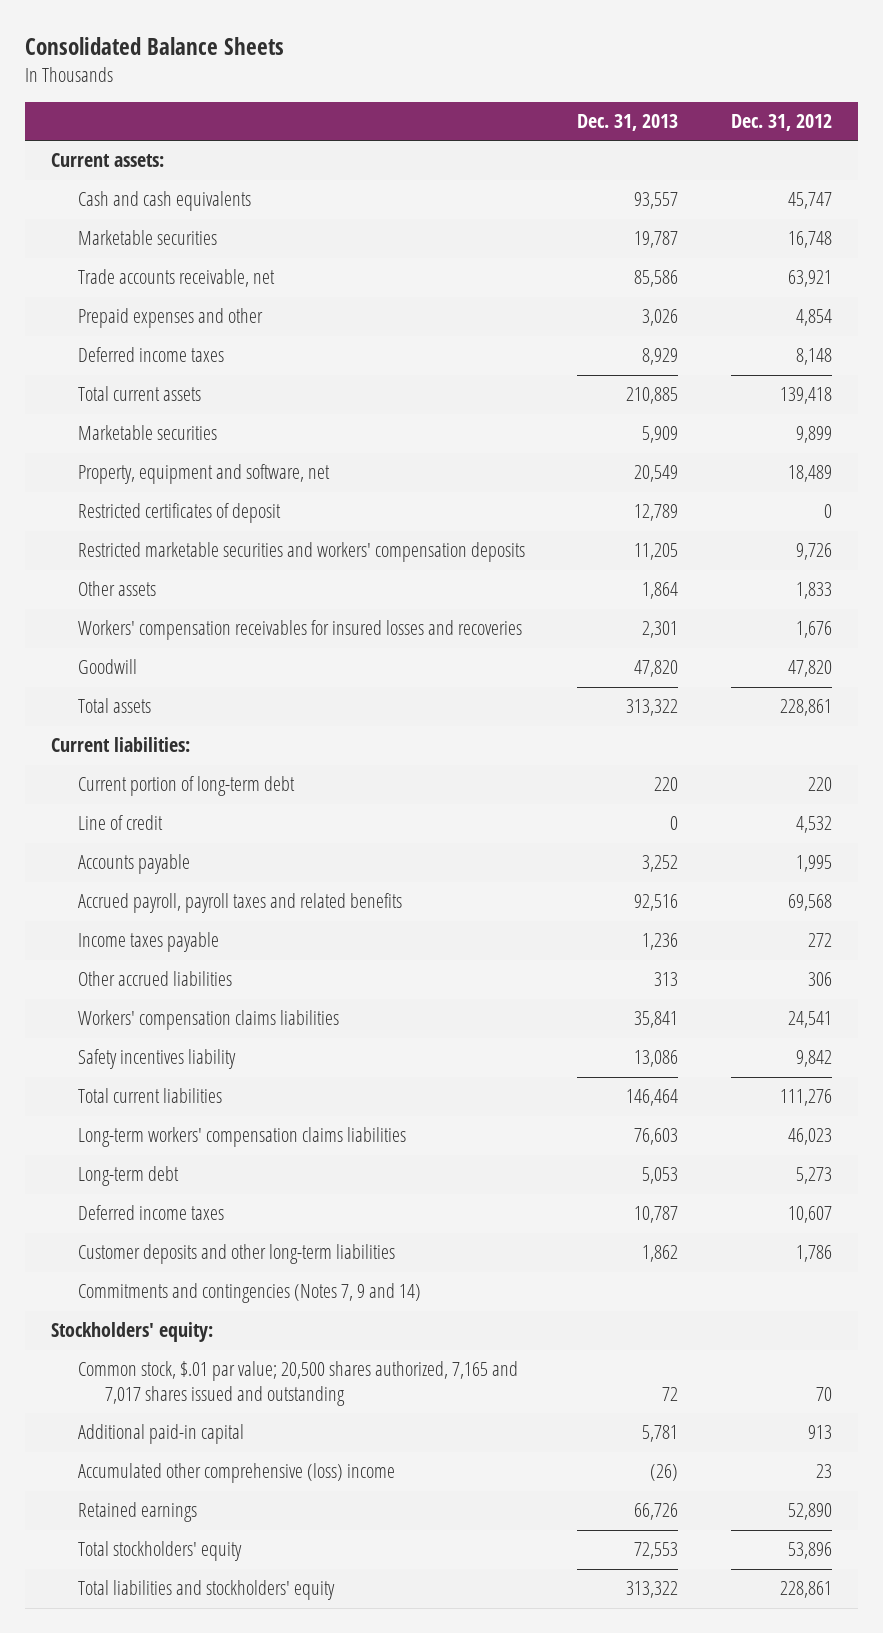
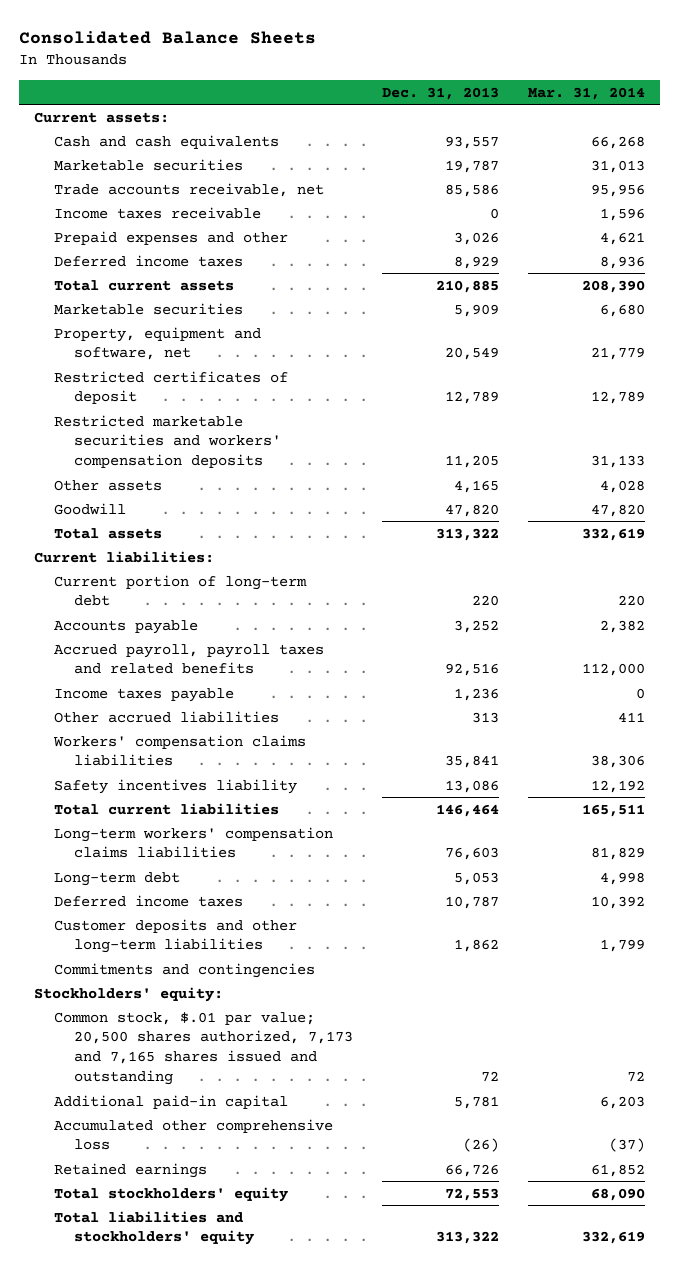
- | Dec. 31, 2013 | Dec. 31, 2012
+ | Dec. 31, 2013 | Mar. 31, 2014
+ Income taxes receivable | 0 | 1,596
- Other assets | 1,864 | 1,833
- Workers' compensation receivables for insured losses and recoveries | 2,301 | 1,676
+ Other assets | 4,165 | 4,028
- Line of credit | 0 | 4,532
- Commitments and contingencies (Notes 7, 9 and 14)
+ Commitments and contingencies
- Common stock, $.01 par value; 20,500 shares authorized, 7,165 and 7,017 shares issued and outstanding | 72 | 70
+ Common stock, $.01 par value; 20,500 shares authorized, 7,173 and 7,165 shares issued and outstanding | 72 | 72
- Accumulated other comprehensive (loss) income | (26) | 23
+ Accumulated other comprehensive loss | (26) | (37)

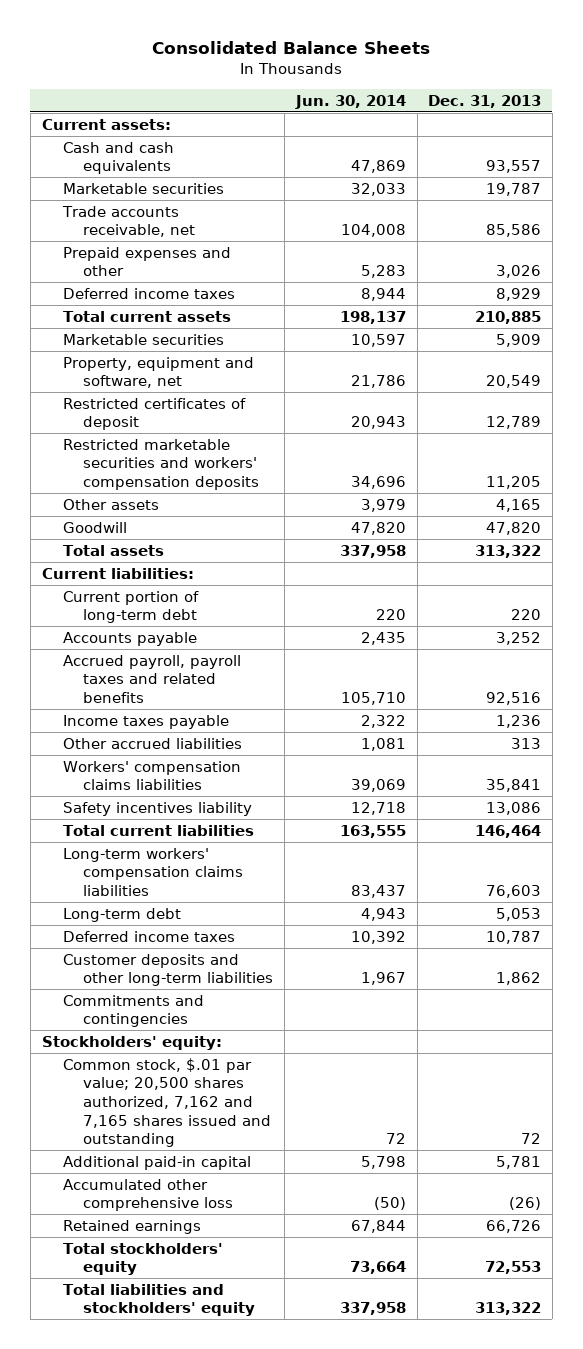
- | Dec. 31, 2013 | Mar. 31, 2014
+ | Jun. 30, 2014 | Dec. 31, 2013
- Income taxes receivable | 0 | 1,596
- Common stock, $.01 par value; 20,500 shares authorized, 7,173 and 7,165 shares issued and outstanding | 72 | 72
+ Common stock, $.01 par value; 20,500 shares authorized, 7,162 and 7,165 shares issued and outstanding | 72 | 72

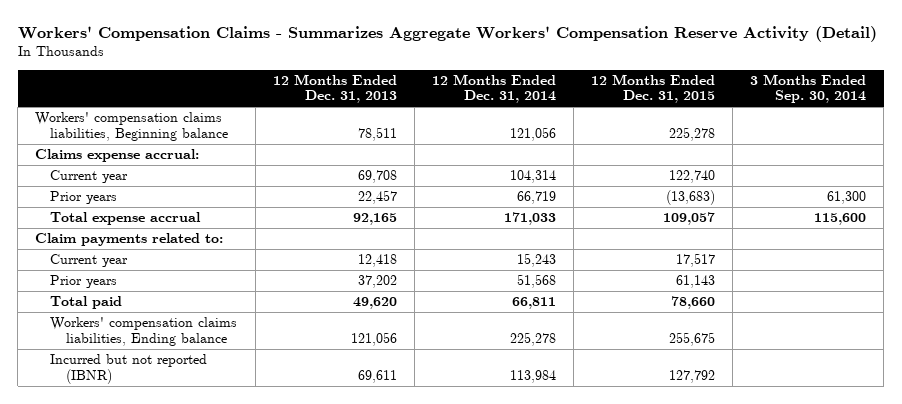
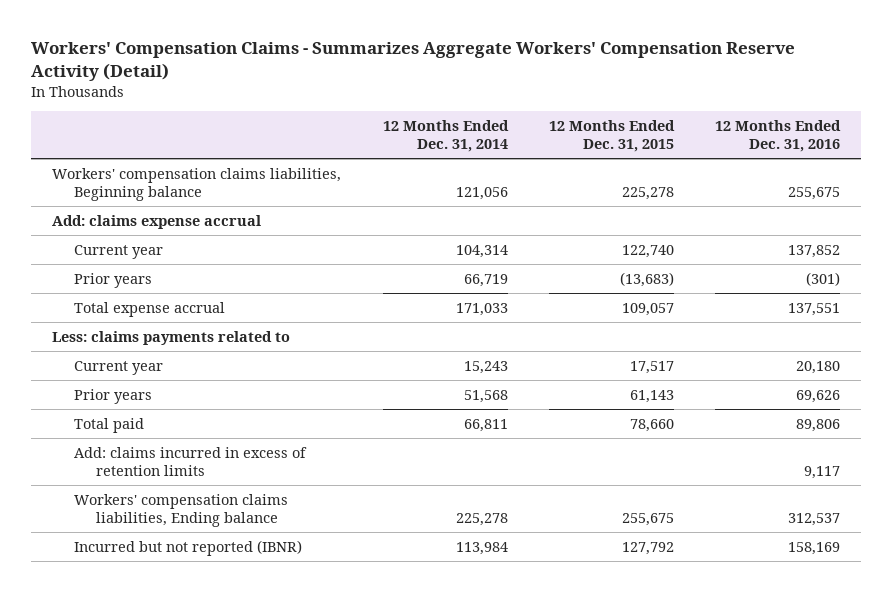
- | 12 Months Ended Dec. 31, 2013 | 12 Months Ended Dec. 31, 2014 | 12 Months Ended Dec. 31, 2015 | 3 Months Ended Sep. 30, 2014
+ | 12 Months Ended Dec. 31, 2014 | 12 Months Ended Dec. 31, 2015 | 12 Months Ended Dec. 31, 2016
- Claims expense accrual:
+ Add: claims expense accrual
- Claim payments related to:
+ Less: claims payments related to
+ Add: claims incurred in excess of retention limits | | | 9,117

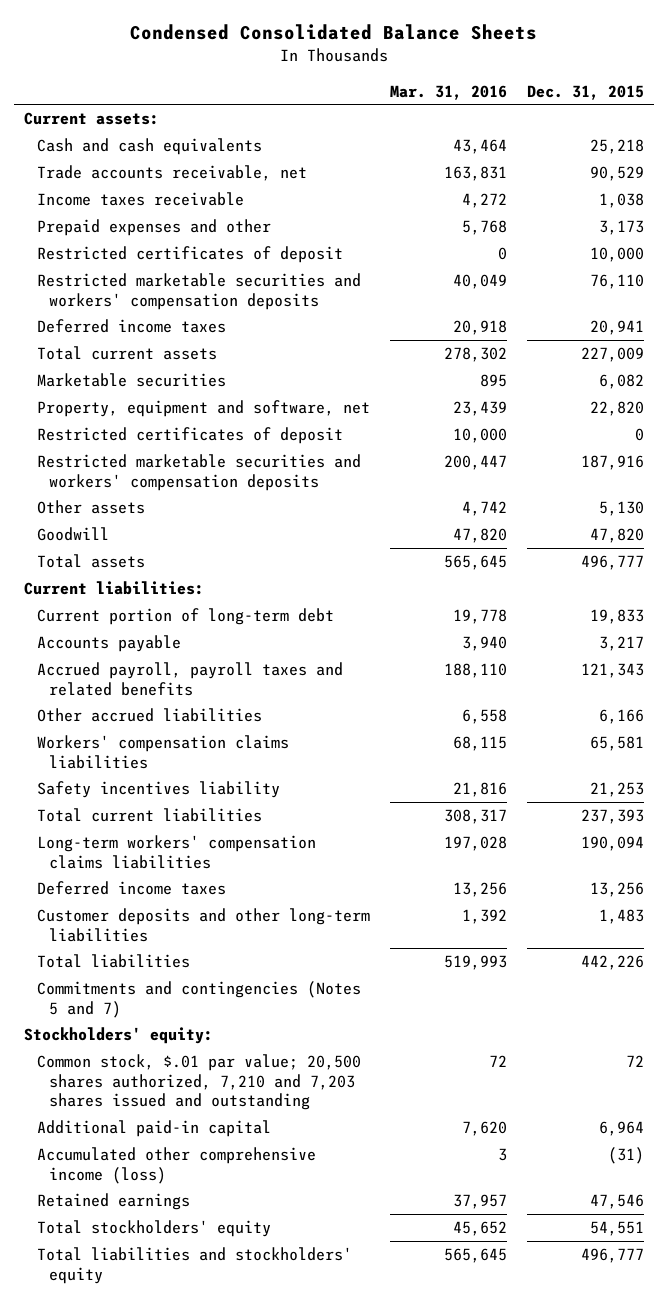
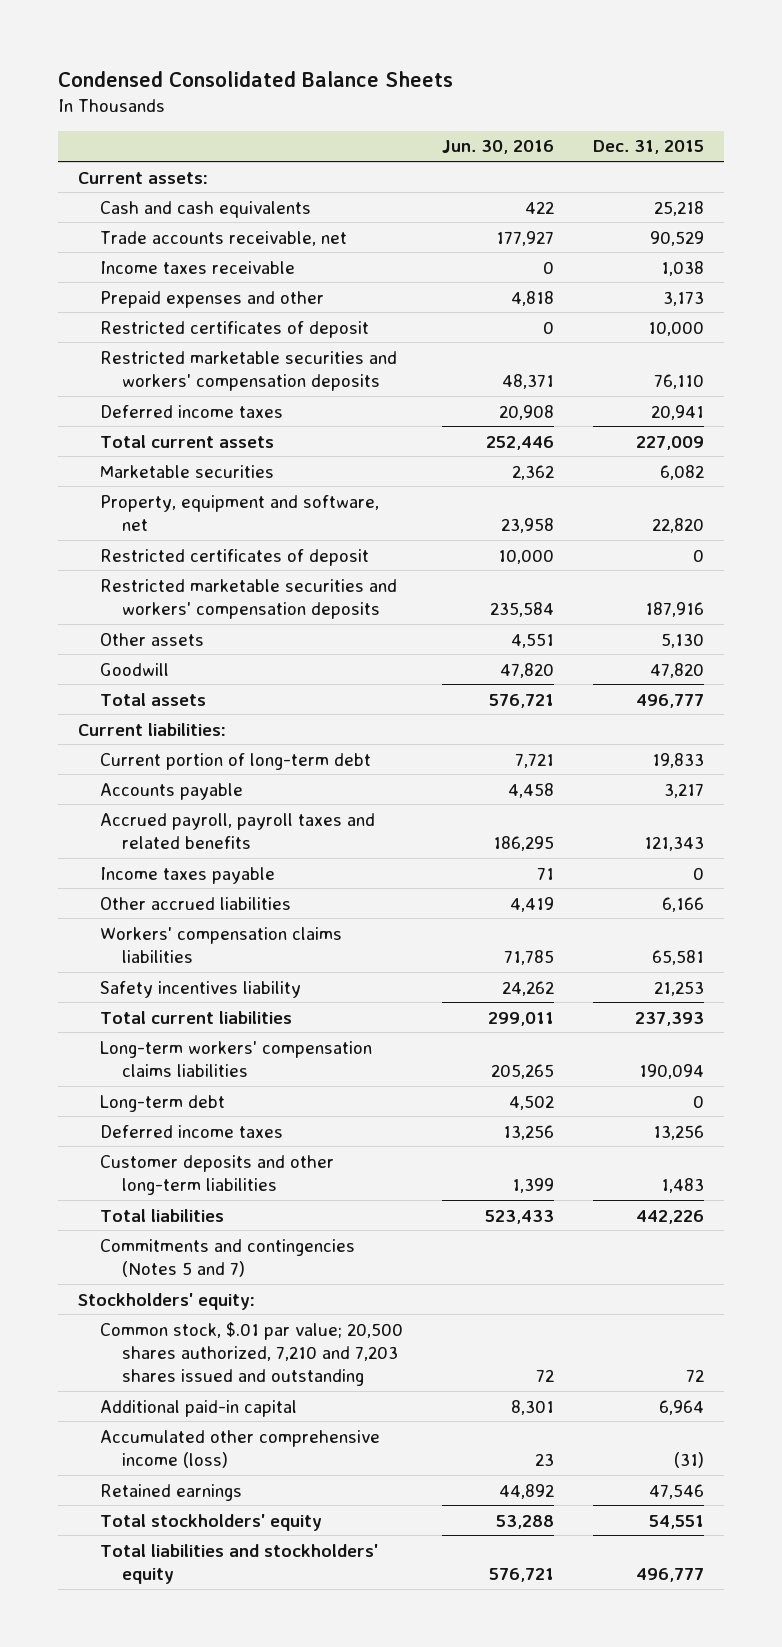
- | Mar. 31, 2016 | Dec. 31, 2015
+ | Jun. 30, 2016 | Dec. 31, 2015
+ Income taxes payable | 71 | 0
+ Long-term debt | 4,502 | 0

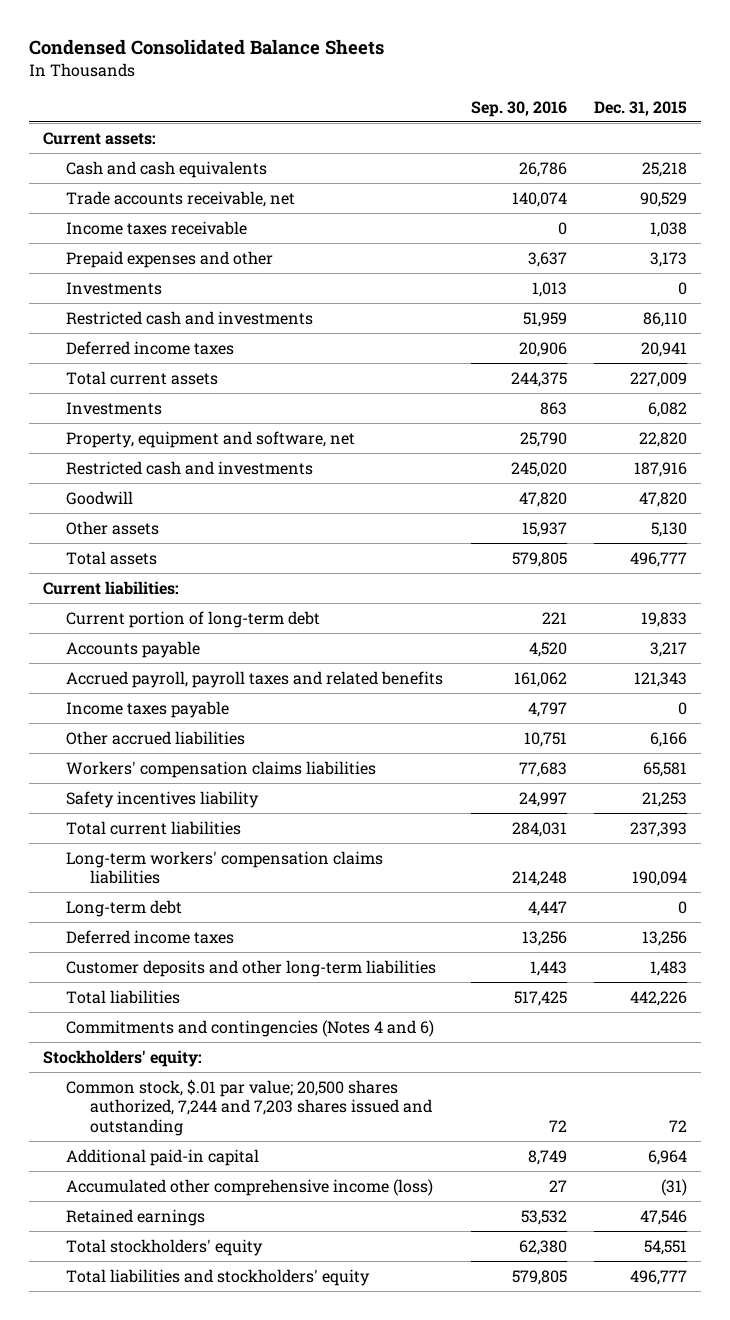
- | Jun. 30, 2016 | Dec. 31, 2015
+ | Sep. 30, 2016 | Dec. 31, 2015
- Restricted certificates of deposit | 0 | 10,000
- Restricted marketable securities and workers' compensation deposits | 48,371 | 76,110
+ Investments | 1,013 | 0
+ Restricted cash and investments | 51,959 | 86,110
- Marketable securities | 2,362 | 6,082
+ Investments | 863 | 6,082
- Restricted certificates of deposit | 10,000 | 0
- Restricted marketable securities and workers' compensation deposits | 235,584 | 187,916
+ Restricted cash and investments | 245,020 | 187,916
moved down: Other assets | 15,937 | 5,130
- Commitments and contingencies (Notes 5 and 7)
+ Commitments and contingencies (Notes 4 and 6)
- Common stock, $.01 par value; 20,500 shares authorized, 7,210 and 7,203 shares issued and outstanding | 72 | 72
+ Common stock, $.01 par value; 20,500 shares authorized, 7,244 and 7,203 shares issued and outstanding | 72 | 72

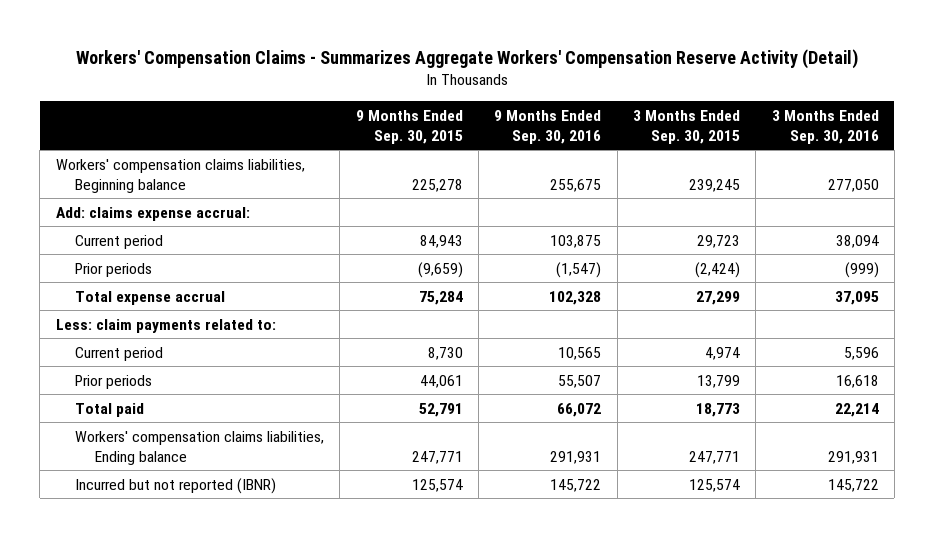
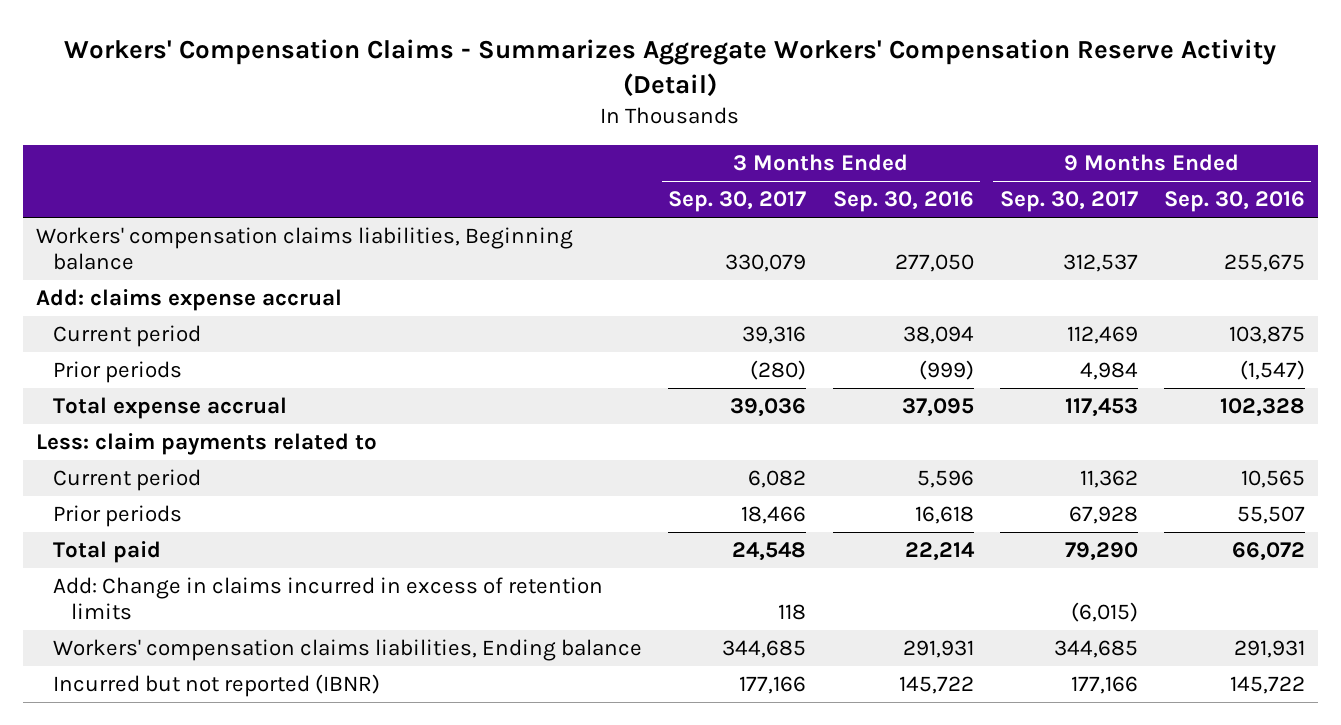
- | 9 Months Ended Sep. 30, 2015 | 9 Months Ended Sep. 30, 2016 | 3 Months Ended Sep. 30, 2015 | 3 Months Ended Sep. 30, 2016
+ | 3 Months Ended Sep. 30, 2017 | 3 Months Ended Sep. 30, 2016 | 9 Months Ended Sep. 30, 2017 | 9 Months Ended Sep. 30, 2016
- Add: claims expense accrual:
+ Add: claims expense accrual
- Less: claim payments related to:
+ Less: claim payments related to
+ Add: Change in claims incurred in excess of retention limits | 118 | | (6,015) |

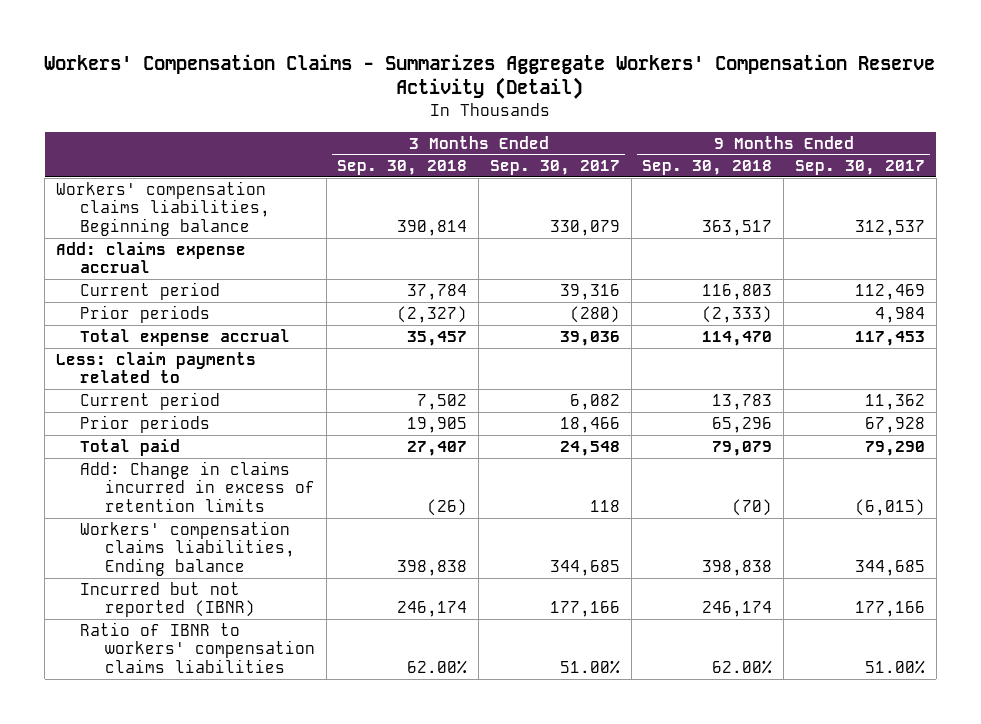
- | 3 Months Ended Sep. 30, 2017 | 3 Months Ended Sep. 30, 2016 | 9 Months Ended Sep. 30, 2017 | 9 Months Ended Sep. 30, 2016
+ | 3 Months Ended Sep. 30, 2018 | 3 Months Ended Sep. 30, 2017 | 9 Months Ended Sep. 30, 2018 | 9 Months Ended Sep. 30, 2017
+ Ratio of IBNR to workers' compensation claims liabilities | 62.00% | 51.00% | 62.00% | 51.00%

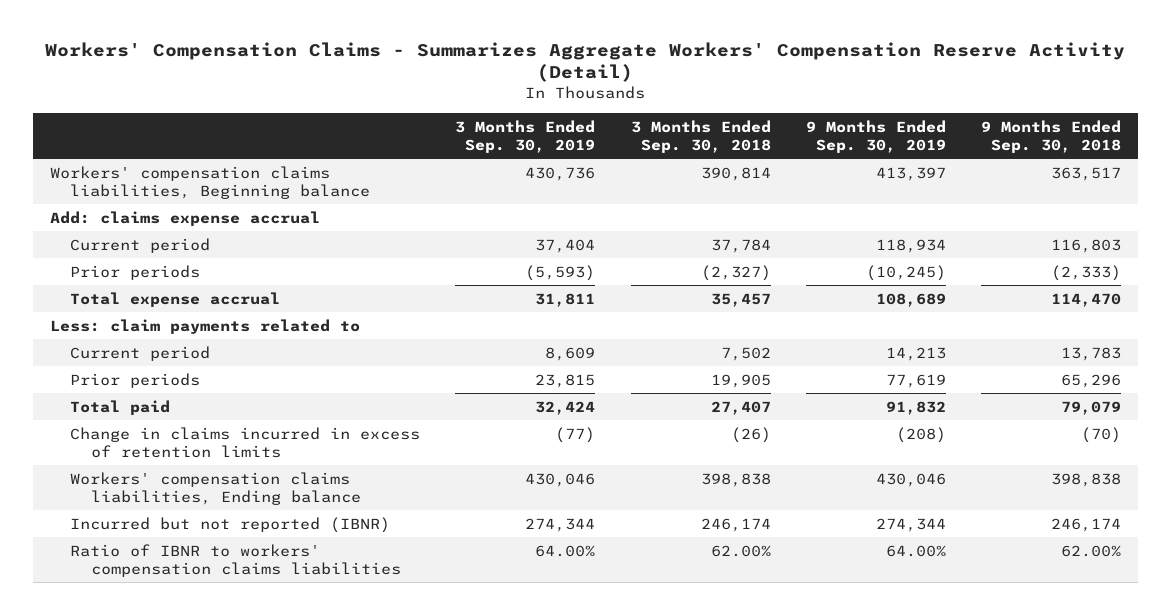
- | 3 Months Ended Sep. 30, 2018 | 3 Months Ended Sep. 30, 2017 | 9 Months Ended Sep. 30, 2018 | 9 Months Ended Sep. 30, 2017
+ | 3 Months Ended Sep. 30, 2019 | 3 Months Ended Sep. 30, 2018 | 9 Months Ended Sep. 30, 2019 | 9 Months Ended Sep. 30, 2018
- Add: Change in claims incurred in excess of retention limits | (26) | 118 | (70) | (6,015)
+ Change in claims incurred in excess of retention limits | (77) | (26) | (208) | (70)

